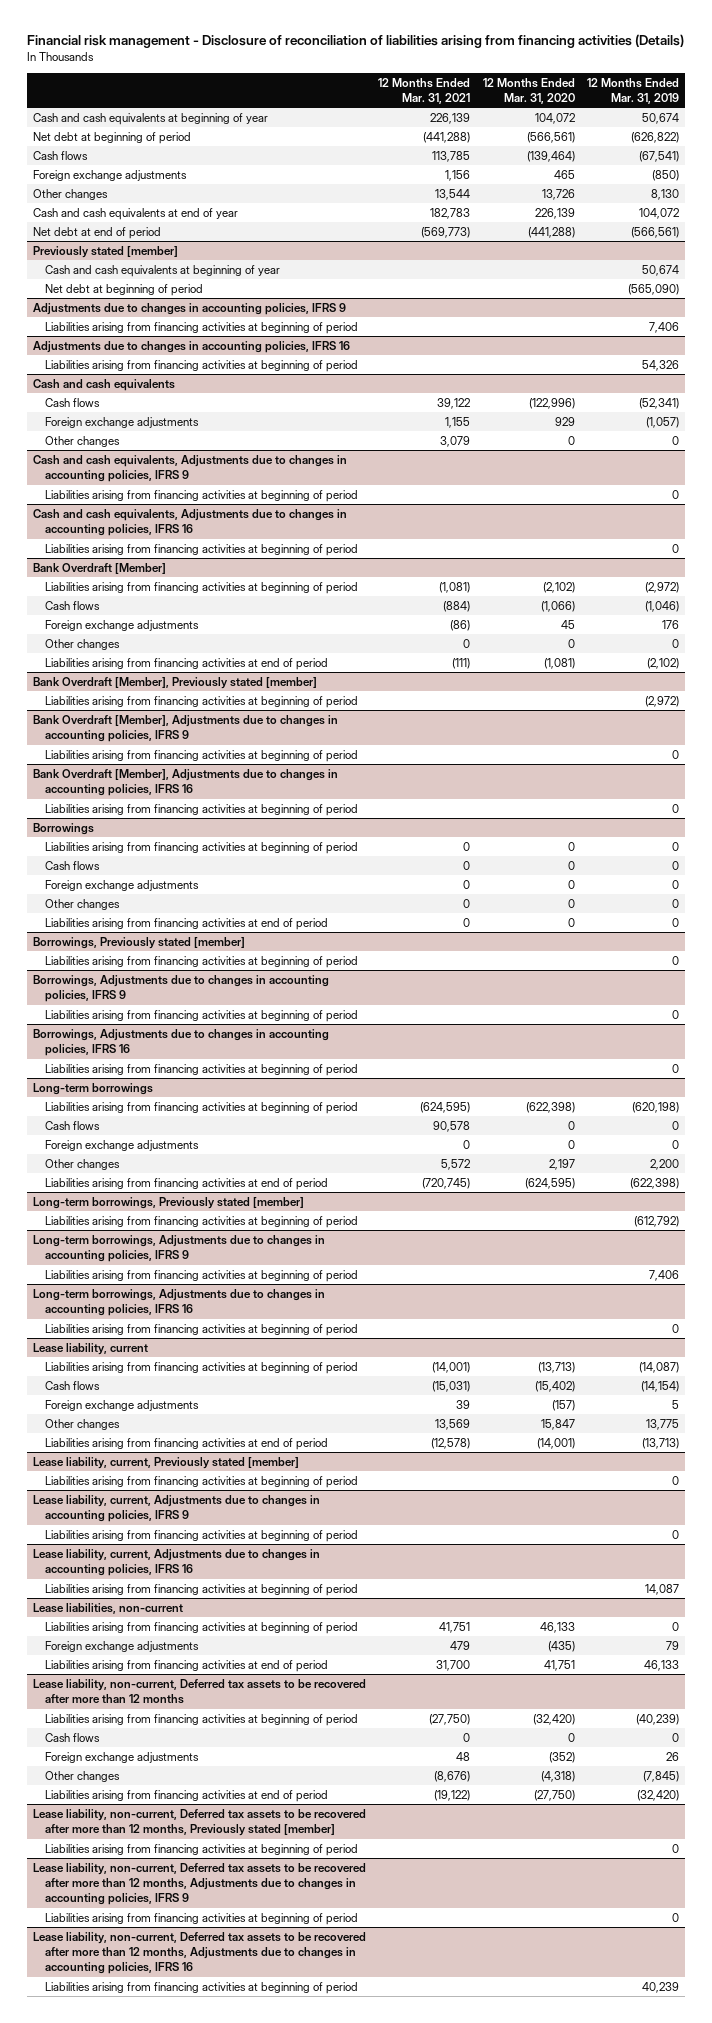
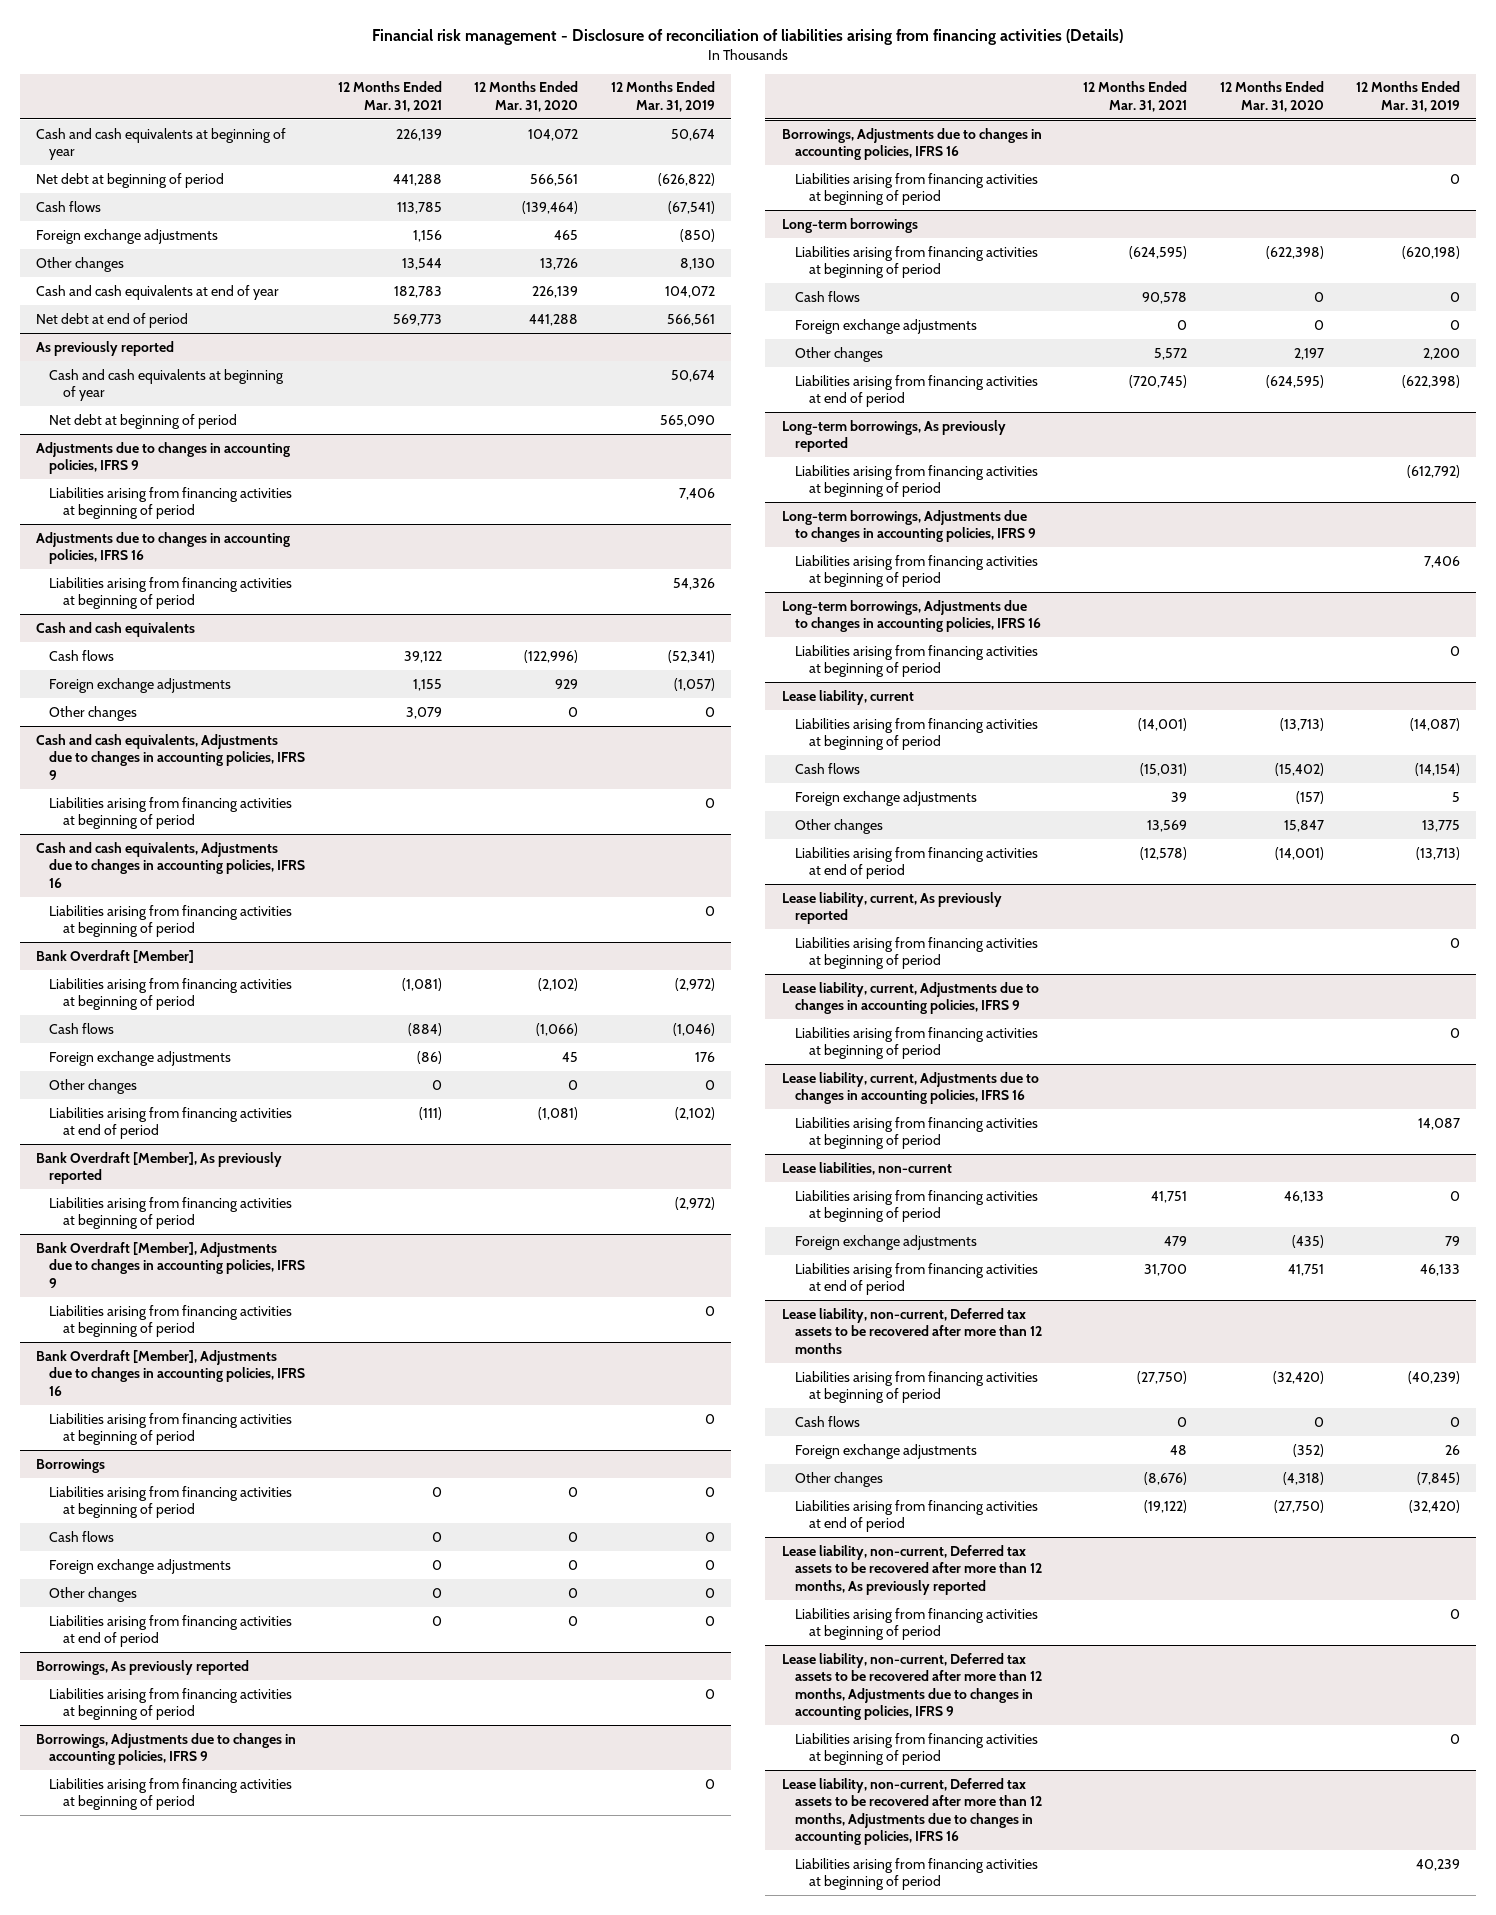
- Net debt at beginning of period | (441,288) | (566,561) | (626,822)
+ Net debt at beginning of period | 441,288 | 566,561 | (626,822)
- Net debt at end of period | (569,773) | (441,288) | (566,561)
- Previously stated [member]
+ Net debt at end of period | 569,773 | 441,288 | 566,561
+ As previously reported
- Net debt at beginning of period | | | (565,090)
+ Net debt at beginning of period | | | 565,090
- Bank Overdraft [Member], Previously stated [member]
+ Bank Overdraft [Member], As previously reported
- Borrowings, Previously stated [member]
+ Borrowings, As previously reported
- Long-term borrowings, Previously stated [member]
+ Long-term borrowings, As previously reported
- Lease liability, current, Previously stated [member]
+ Lease liability, current, As previously reported
- Lease liability, non-current, Deferred tax assets to be recovered after more than 12 months, Previously stated [member]
+ Lease liability, non-current, Deferred tax assets to be recovered after more than 12 months, As previously reported

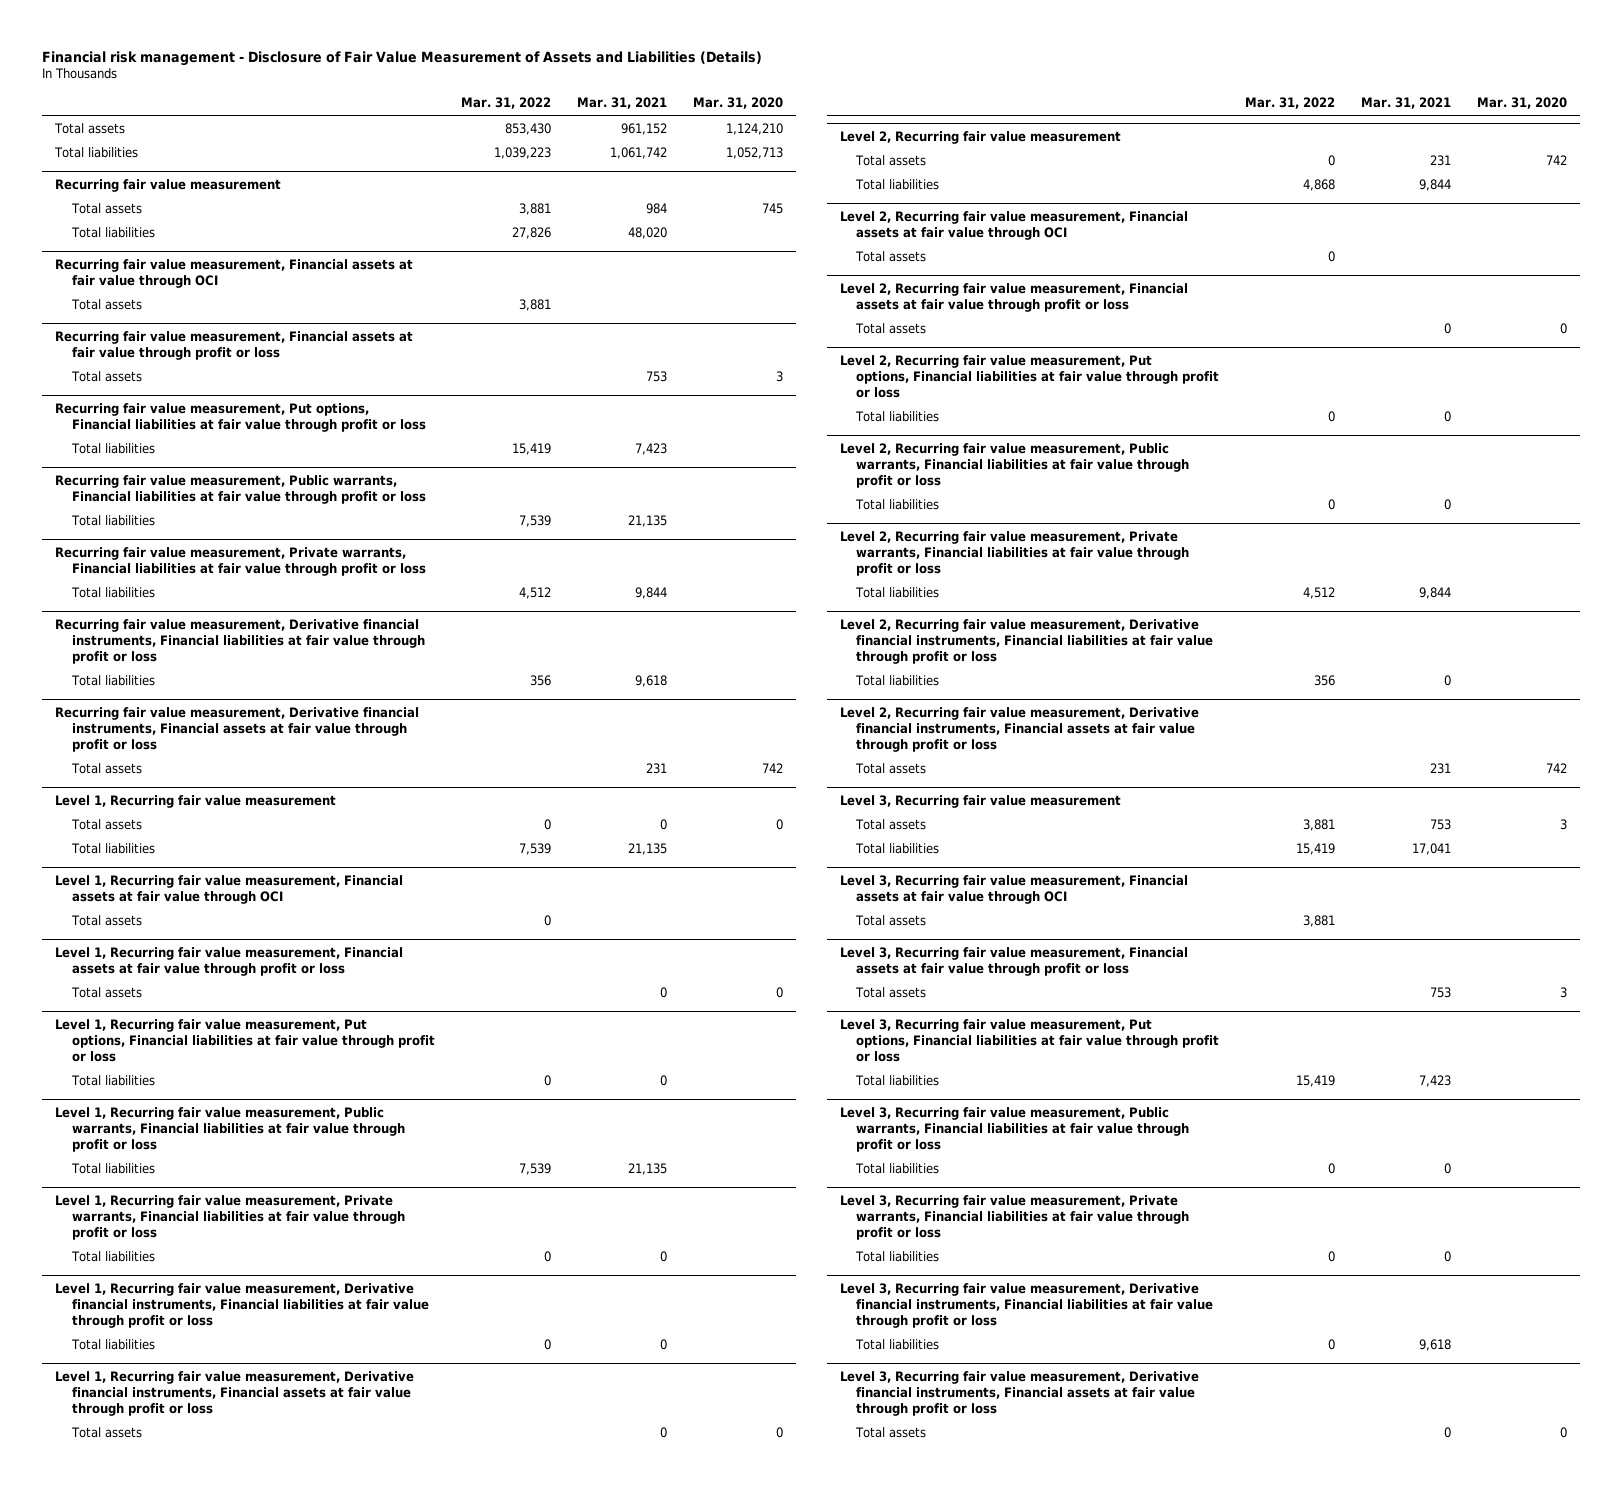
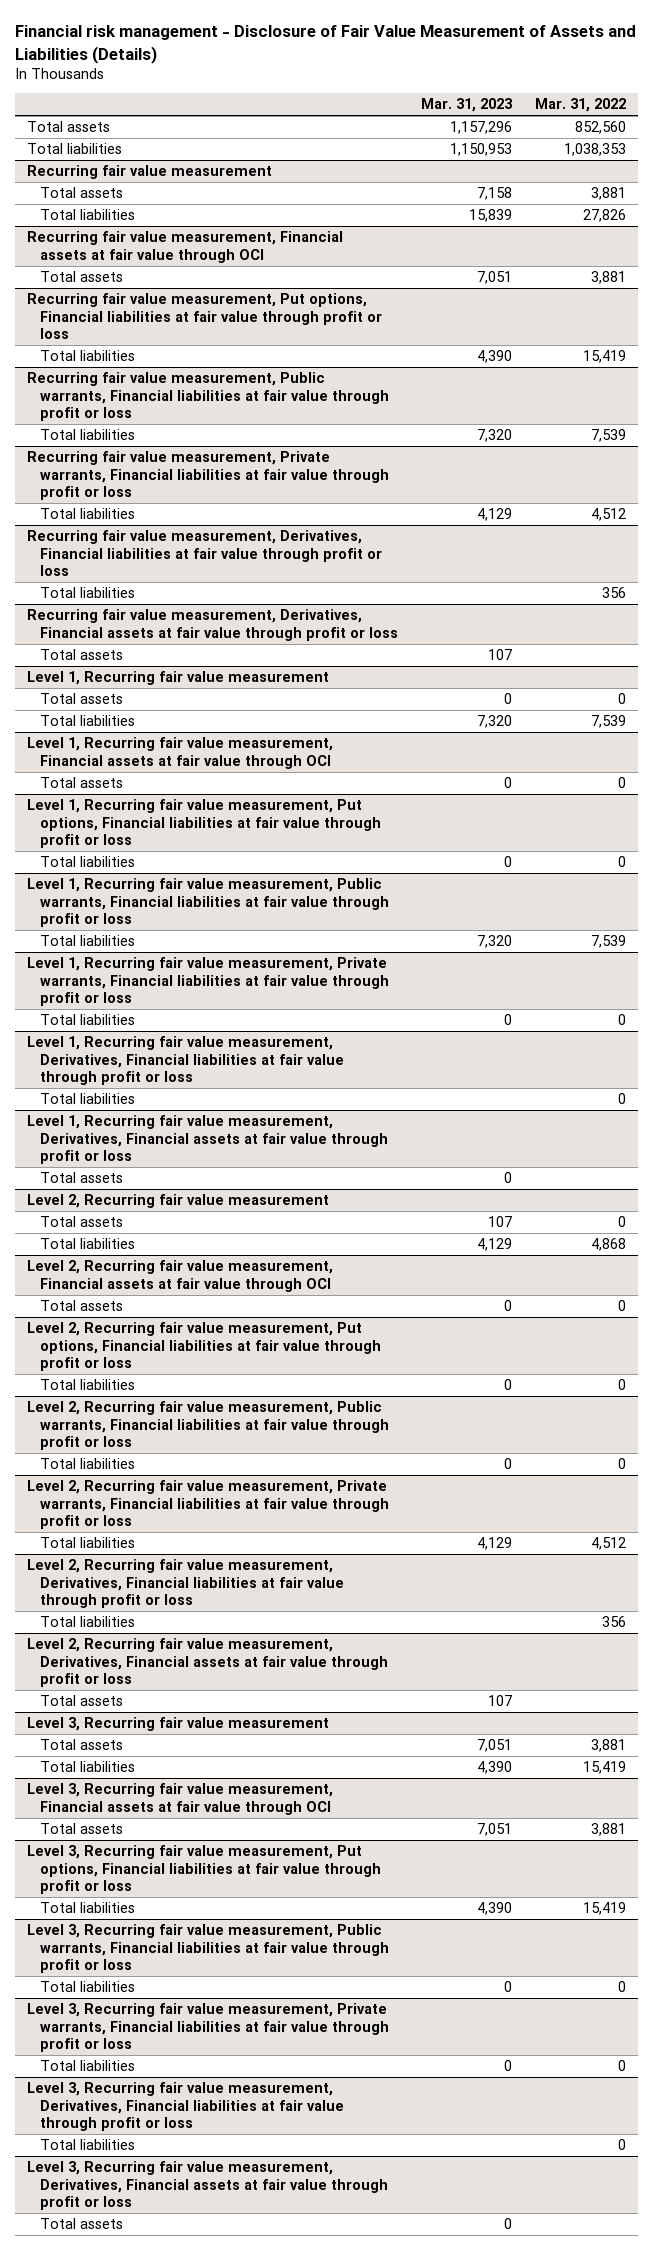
- | Mar. 31, 2022 | Mar. 31, 2021 | Mar. 31, 2020
+ | Mar. 31, 2023 | Mar. 31, 2022
- Total assets | 853,430 | 961,152 | 1,124,210
- Total liabilities | 1,039,223 | 1,061,742 | 1,052,713
+ Total assets | 1,157,296 | 852,560
+ Total liabilities | 1,150,953 | 1,038,353
- Recurring fair value measurement, Financial assets at fair value through profit or loss
- Total assets | | 753 | 3
- Recurring fair value measurement, Derivative financial instruments, Financial liabilities at fair value through profit or loss
+ Recurring fair value measurement, Derivatives, Financial liabilities at fair value through profit or loss
- Recurring fair value measurement, Derivative financial instruments, Financial assets at fair value through profit or loss
+ Recurring fair value measurement, Derivatives, Financial assets at fair value through profit or loss
- Level 1, Recurring fair value measurement, Financial assets at fair value through profit or loss
- Total assets | | 0 | 0
- Level 1, Recurring fair value measurement, Derivative financial instruments, Financial liabilities at fair value through profit or loss
+ Level 1, Recurring fair value measurement, Derivatives, Financial liabilities at fair value through profit or loss
- Level 1, Recurring fair value measurement, Derivative financial instruments, Financial assets at fair value through profit or loss
+ Level 1, Recurring fair value measurement, Derivatives, Financial assets at fair value through profit or loss
- Level 2, Recurring fair value measurement, Financial assets at fair value through profit or loss
- Total assets | | 0 | 0
- Level 2, Recurring fair value measurement, Derivative financial instruments, Financial liabilities at fair value through profit or loss
+ Level 2, Recurring fair value measurement, Derivatives, Financial liabilities at fair value through profit or loss
- Level 2, Recurring fair value measurement, Derivative financial instruments, Financial assets at fair value through profit or loss
+ Level 2, Recurring fair value measurement, Derivatives, Financial assets at fair value through profit or loss
- Level 3, Recurring fair value measurement, Financial assets at fair value through profit or loss
- Total assets | | 753 | 3
- Level 3, Recurring fair value measurement, Derivative financial instruments, Financial liabilities at fair value through profit or loss
+ Level 3, Recurring fair value measurement, Derivatives, Financial liabilities at fair value through profit or loss
- Level 3, Recurring fair value measurement, Derivative financial instruments, Financial assets at fair value through profit or loss
+ Level 3, Recurring fair value measurement, Derivatives, Financial assets at fair value through profit or loss

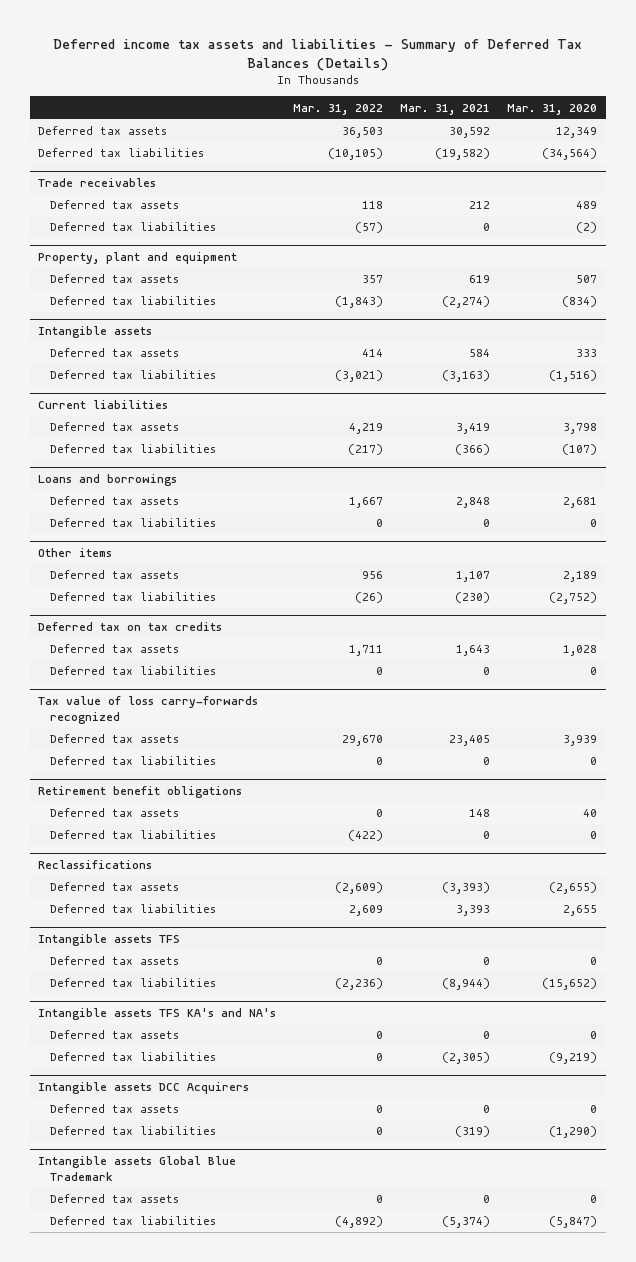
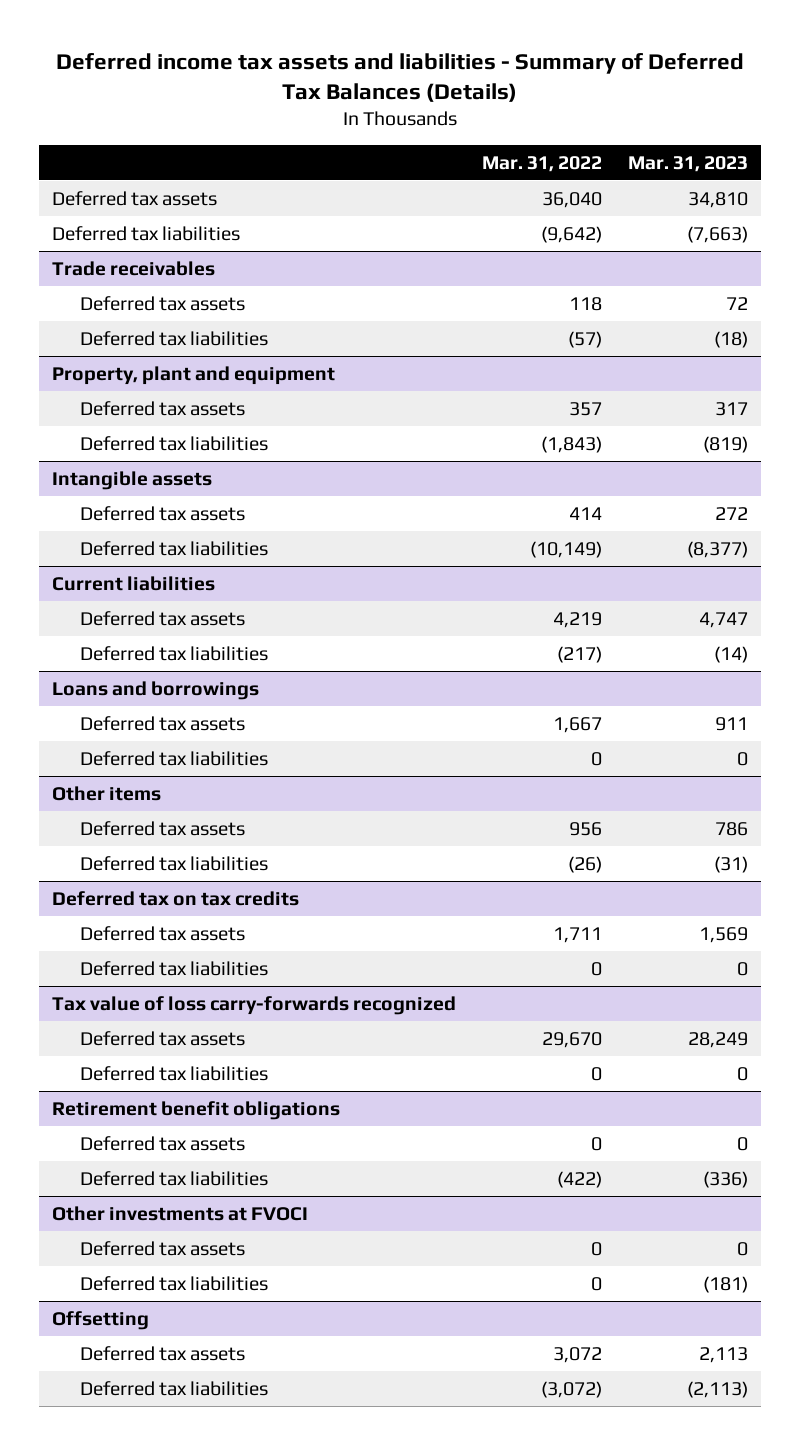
- | Mar. 31, 2022 | Mar. 31, 2021 | Mar. 31, 2020
+ | Mar. 31, 2022 | Mar. 31, 2023
- Deferred tax assets | 36,503 | 30,592 | 12,349
- Deferred tax liabilities | (10,105) | (19,582) | (34,564)
+ Deferred tax assets | 36,040 | 34,810
+ Deferred tax liabilities | (9,642) | (7,663)
@ Intangible assets
- Deferred tax liabilities | (3,021) | (3,163) | (1,516)
+ Deferred tax liabilities | (10,149) | (8,377)
- Reclassifications
- Deferred tax assets | (2,609) | (3,393) | (2,655)
- Deferred tax liabilities | 2,609 | 3,393 | 2,655
- Intangible assets TFS
- Deferred tax assets | 0 | 0 | 0
- Deferred tax liabilities | (2,236) | (8,944) | (15,652)
- Intangible assets TFS KA's and NA's
- Deferred tax assets | 0 | 0 | 0
- Deferred tax liabilities | 0 | (2,305) | (9,219)
- Intangible assets DCC Acquirers
+ Other investments at FVOCI
- Intangible assets Global Blue Trademark
- Deferred tax assets | 0 | 0 | 0
- Deferred tax liabilities | (4,892) | (5,374) | (5,847)
+ Offsetting
+ Deferred tax assets | 3,072 | 2,113
+ Deferred tax liabilities | (3,072) | (2,113)

